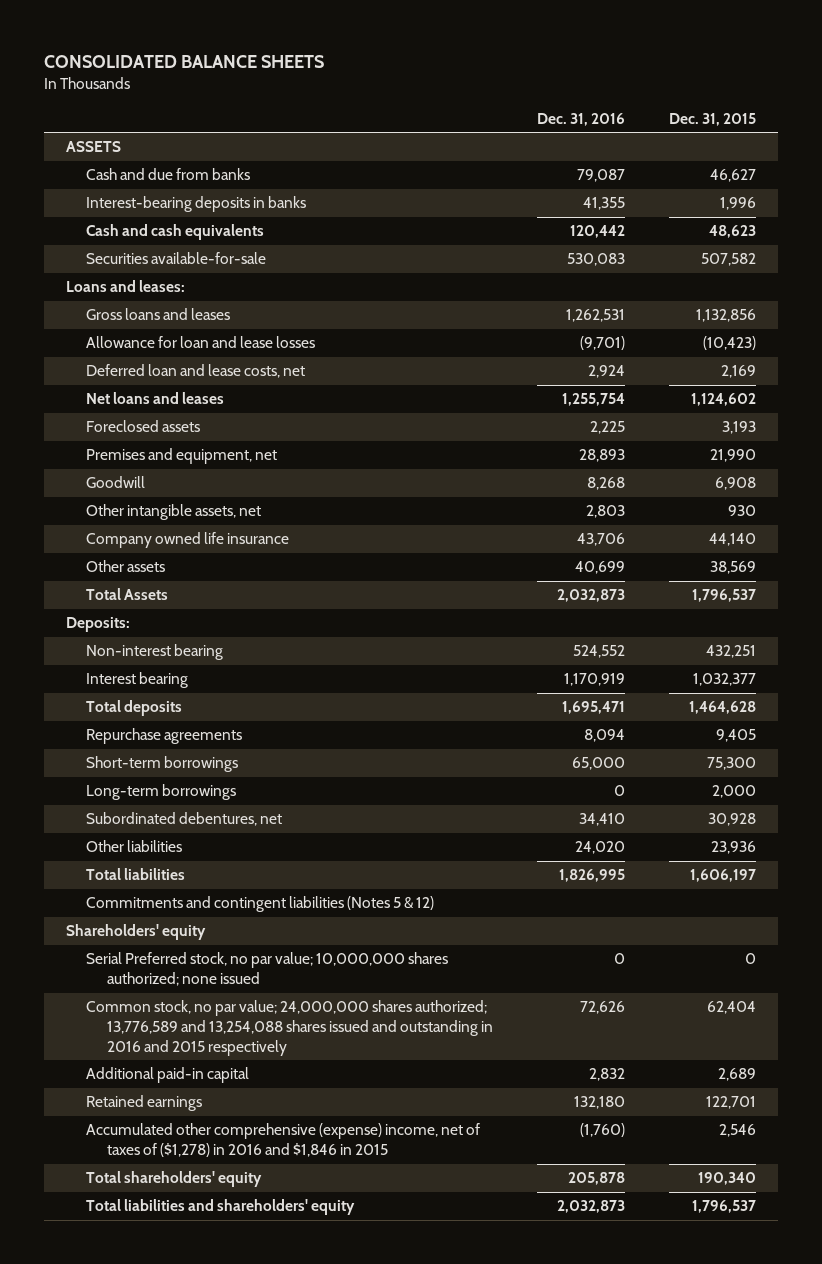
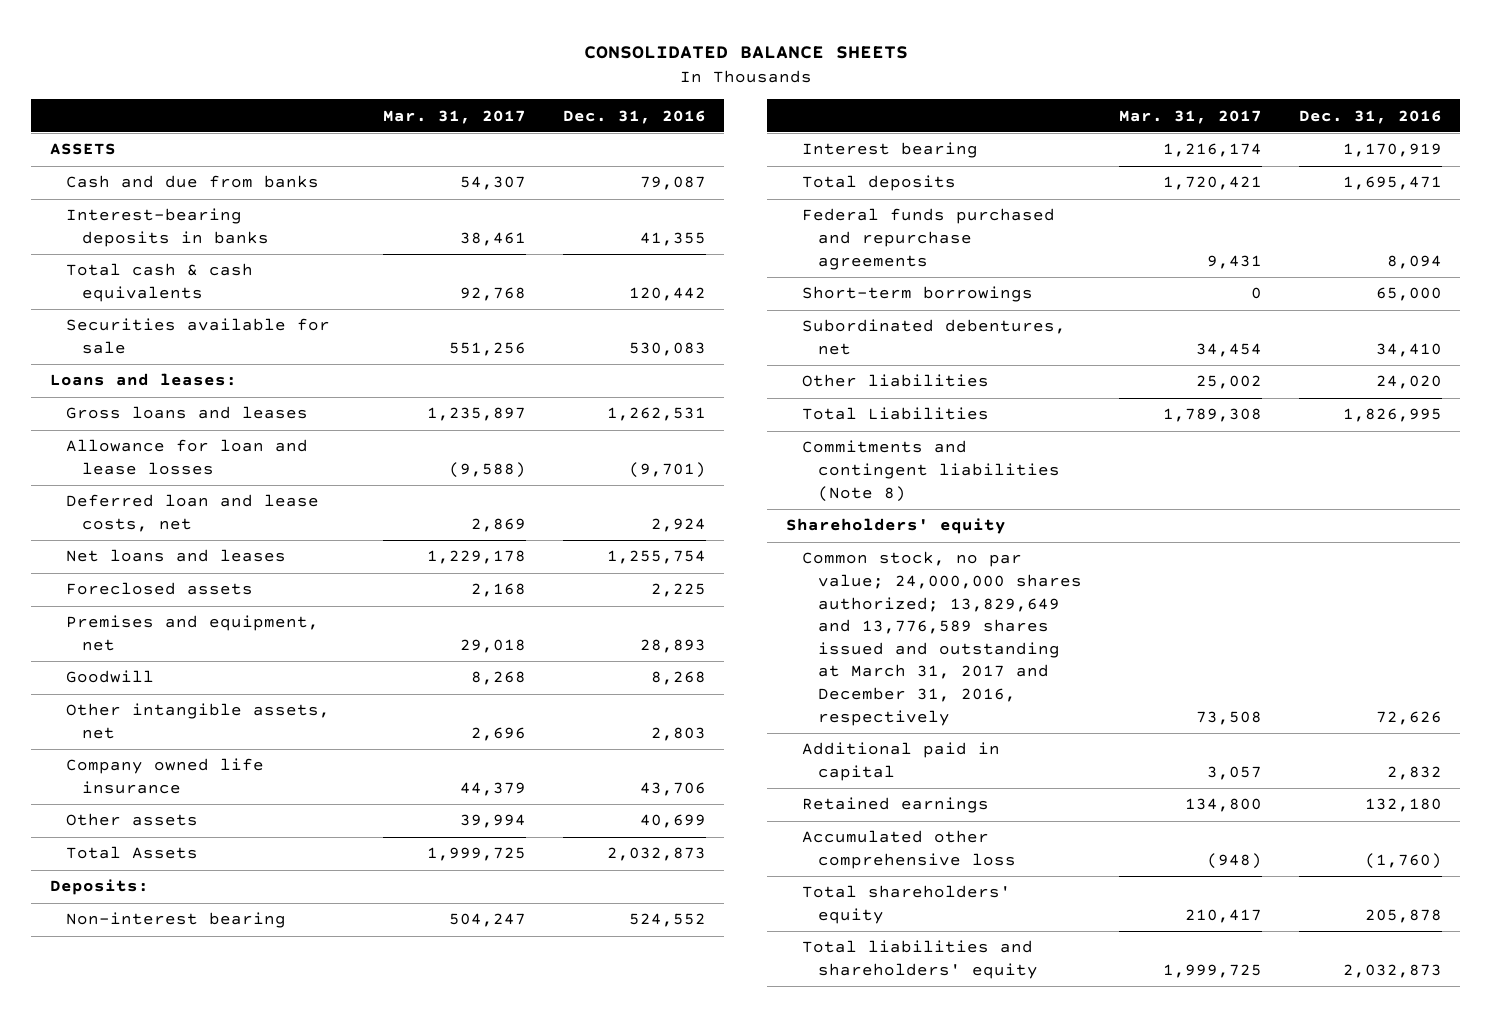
- | Dec. 31, 2016 | Dec. 31, 2015
+ | Mar. 31, 2017 | Dec. 31, 2016
- Cash and cash equivalents | 120,442 | 48,623
- Securities available-for-sale | 530,083 | 507,582
+ Total cash & cash equivalents | 92,768 | 120,442
+ Securities available for sale | 551,256 | 530,083
- Repurchase agreements | 8,094 | 9,405
+ Federal funds purchased and repurchase agreements | 9,431 | 8,094
- Long-term borrowings | 0 | 2,000
- Total liabilities | 1,826,995 | 1,606,197
- Commitments and contingent liabilities (Notes 5 & 12)
+ Total Liabilities | 1,789,308 | 1,826,995
+ Commitments and contingent liabilities (Note 8)
- Serial Preferred stock, no par value; 10,000,000 shares authorized; none issued | 0 | 0
- Common stock, no par value; 24,000,000 shares authorized; 13,776,589 and 13,254,088 shares issued and outstanding in 2016 and 2015 respectively | 72,626 | 62,404
- Additional paid-in capital | 2,832 | 2,689
+ Common stock, no par value; 24,000,000 shares authorized; 13,829,649 and 13,776,589 shares issued and outstanding at March 31, 2017 and December 31, 2016, respectively | 73,508 | 72,626
+ Additional paid in capital | 3,057 | 2,832
- Accumulated other comprehensive (expense) income, net of taxes of ($1,278) in 2016 and $1,846 in 2015 | (1,760) | 2,546
+ Accumulated other comprehensive loss | (948) | (1,760)

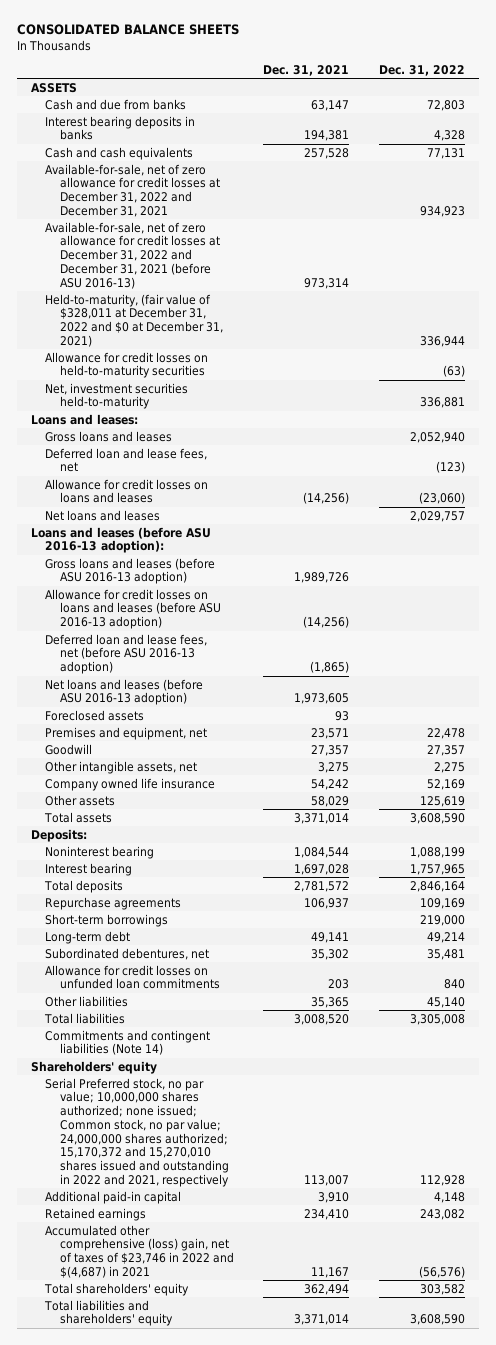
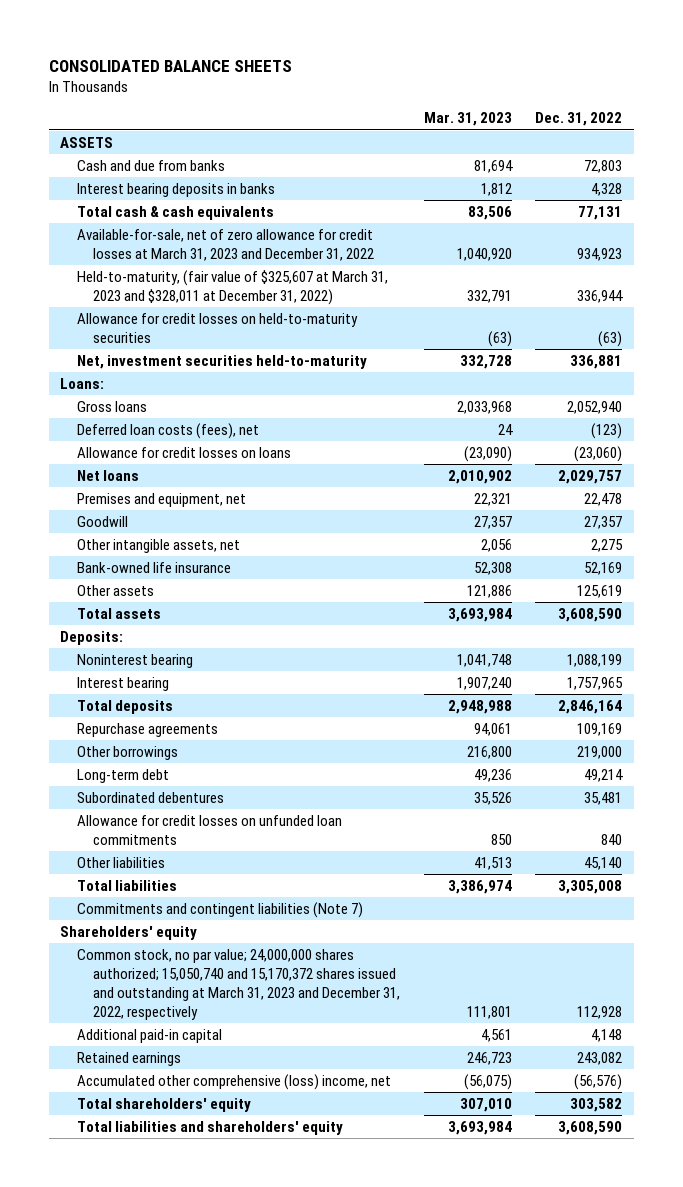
- | Dec. 31, 2021 | Dec. 31, 2022
+ | Mar. 31, 2023 | Dec. 31, 2022
- Cash and cash equivalents | 257,528 | 77,131
- Available-for-sale, net of zero allowance for credit losses at December 31, 2022 and December 31, 2021 | | 934,923
- Available-for-sale, net of zero allowance for credit losses at December 31, 2022 and December 31, 2021 (before ASU 2016-13) | 973,314 |
- Held-to-maturity, (fair value of $328,011 at December 31, 2022 and $0 at December 31, 2021) | | 336,944
+ Total cash & cash equivalents | 83,506 | 77,131
+ Available-for-sale, net of zero allowance for credit losses at March 31, 2023 and December 31, 2022 | 1,040,920 | 934,923
+ Held-to-maturity, (fair value of $325,607 at March 31, 2023 and $328,011 at December 31, 2022) | 332,791 | 336,944
- Loans and leases:
- Gross loans and leases | | 2,052,940
- Deferred loan and lease fees, net | | (123)
- Allowance for credit losses on loans and leases | (14,256) | (23,060)
- Net loans and leases | | 2,029,757
- Loans and leases (before ASU 2016-13 adoption):
- Gross loans and leases (before ASU 2016-13 adoption) | 1,989,726 |
- Allowance for credit losses on loans and leases (before ASU 2016-13 adoption) | (14,256) |
- Deferred loan and lease fees, net (before ASU 2016-13 adoption) | (1,865) |
- Net loans and leases (before ASU 2016-13 adoption) | 1,973,605 |
- Foreclosed assets | 93 |
+ Loans:
+ Gross loans | 2,033,968 | 2,052,940
+ Deferred loan costs (fees), net | 24 | (123)
+ Allowance for credit losses on loans | (23,090) | (23,060)
+ Net loans | 2,010,902 | 2,029,757
- Company owned life insurance | 54,242 | 52,169
+ Bank-owned life insurance | 52,308 | 52,169
- Short-term borrowings | | 219,000
+ Other borrowings | 216,800 | 219,000
- Subordinated debentures, net | 35,302 | 35,481
+ Subordinated debentures | 35,526 | 35,481
- Commitments and contingent liabilities (Note 14)
+ Commitments and contingent liabilities (Note 7)
- Serial Preferred stock, no par value; 10,000,000 shares authorized; none issued; Common stock, no par value; 24,000,000 shares authorized; 15,170,372 and 15,270,010 shares issued and outstanding in 2022 and 2021, respectively | 113,007 | 112,928
+ Common stock, no par value; 24,000,000 shares authorized; 15,050,740 and 15,170,372 shares issued and outstanding at March 31, 2023 and December 31, 2022, respectively | 111,801 | 112,928
- Accumulated other comprehensive (loss) gain, net of taxes of $23,746 in 2022 and $(4,687) in 2021 | 11,167 | (56,576)
+ Accumulated other comprehensive (loss) income, net | (56,075) | (56,576)

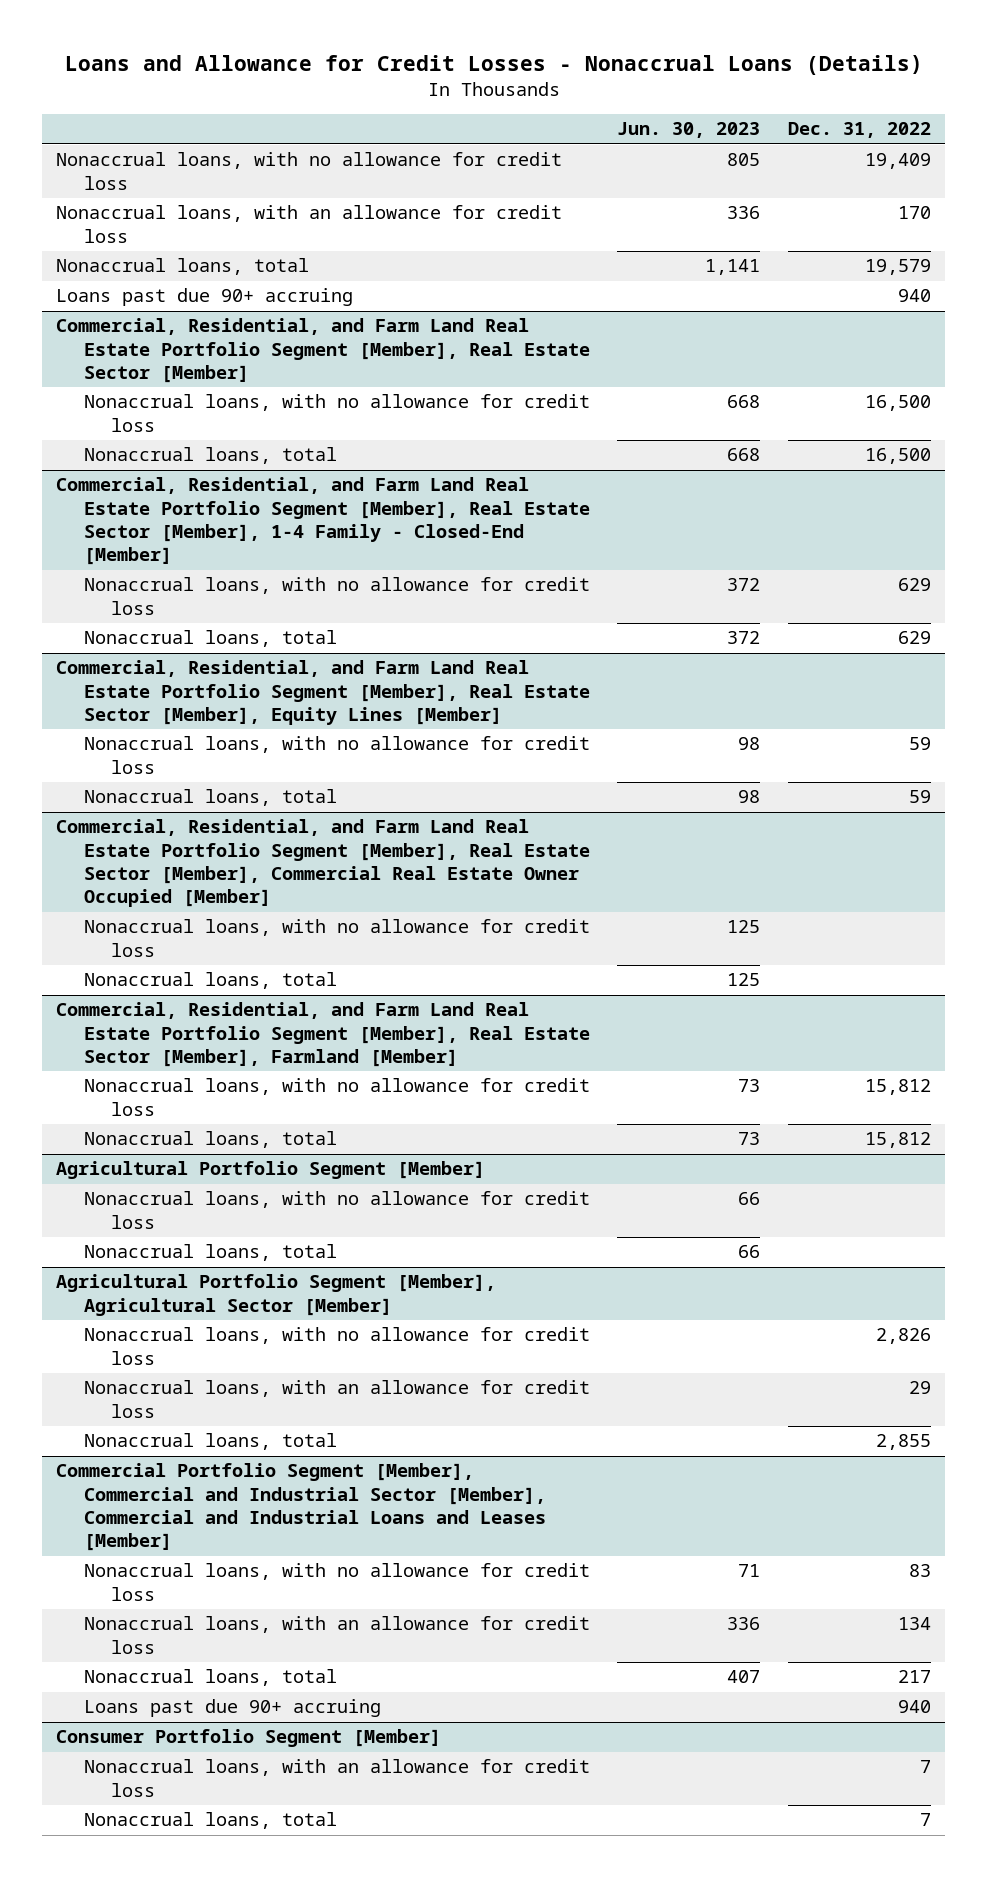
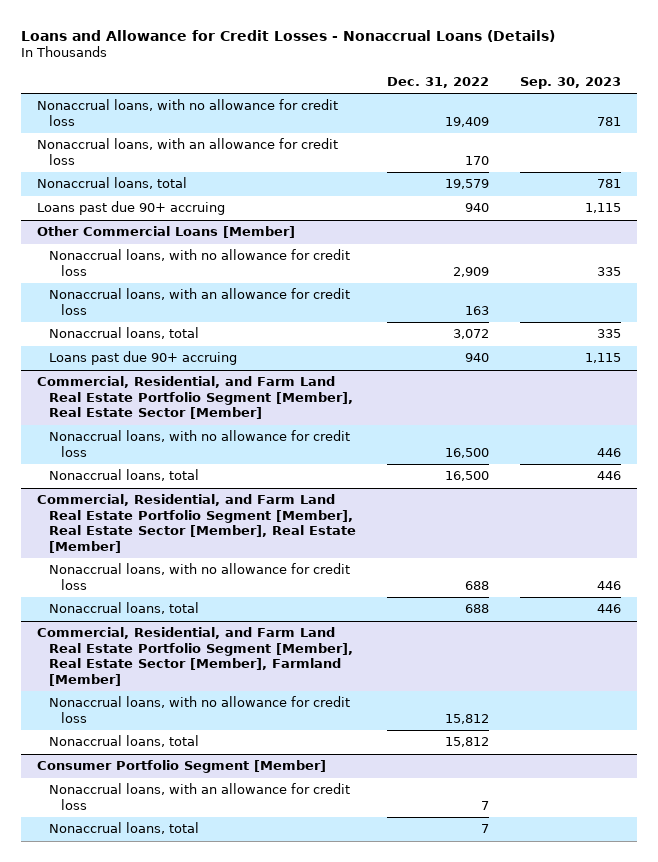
- | Jun. 30, 2023 | Dec. 31, 2022
+ | Dec. 31, 2022 | Sep. 30, 2023
+ Other Commercial Loans [Member]
+ Nonaccrual loans, with no allowance for credit loss | 2,909 | 335
+ Nonaccrual loans, with an allowance for credit loss | 163 |
+ Nonaccrual loans, total | 3,072 | 335
+ Loans past due 90+ accruing | 940 | 1,115
- Commercial, Residential, and Farm Land Real Estate Portfolio Segment [Member], Real Estate Sector [Member], 1-4 Family - Closed-End [Member]
- Nonaccrual loans, with no allowance for credit loss | 372 | 629
- Nonaccrual loans, total | 372 | 629
- Commercial, Residential, and Farm Land Real Estate Portfolio Segment [Member], Real Estate Sector [Member], Equity Lines [Member]
- Nonaccrual loans, with no allowance for credit loss | 98 | 59
- Nonaccrual loans, total | 98 | 59
- Commercial, Residential, and Farm Land Real Estate Portfolio Segment [Member], Real Estate Sector [Member], Commercial Real Estate Owner Occupied [Member]
- Nonaccrual loans, with no allowance for credit loss | 125 |
- Nonaccrual loans, total | 125 |
+ Commercial, Residential, and Farm Land Real Estate Portfolio Segment [Member], Real Estate Sector [Member], Real Estate [Member]
+ Nonaccrual loans, with no allowance for credit loss | 688 | 446
+ Nonaccrual loans, total | 688 | 446
- Agricultural Portfolio Segment [Member]
- Nonaccrual loans, with no allowance for credit loss | 66 |
- Nonaccrual loans, total | 66 |
- Agricultural Portfolio Segment [Member], Agricultural Sector [Member]
- Nonaccrual loans, with no allowance for credit loss | | 2,826
- Nonaccrual loans, with an allowance for credit loss | | 29
- Nonaccrual loans, total | | 2,855
- Commercial Portfolio Segment [Member], Commercial and Industrial Sector [Member], Commercial and Industrial Loans and Leases [Member]
- Nonaccrual loans, with no allowance for credit loss | 71 | 83
- Nonaccrual loans, with an allowance for credit loss | 336 | 134
- Nonaccrual loans, total | 407 | 217
- Loans past due 90+ accruing | | 940

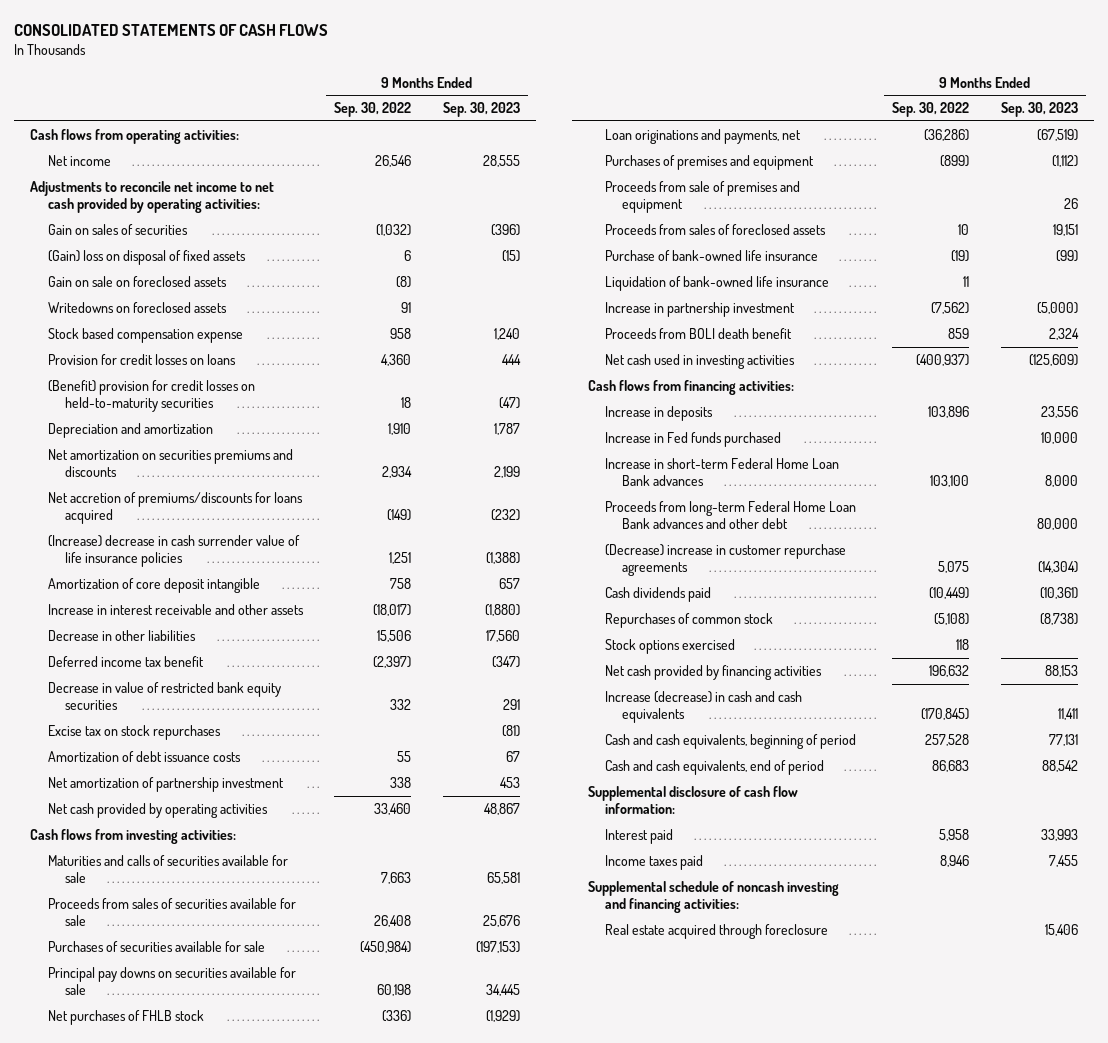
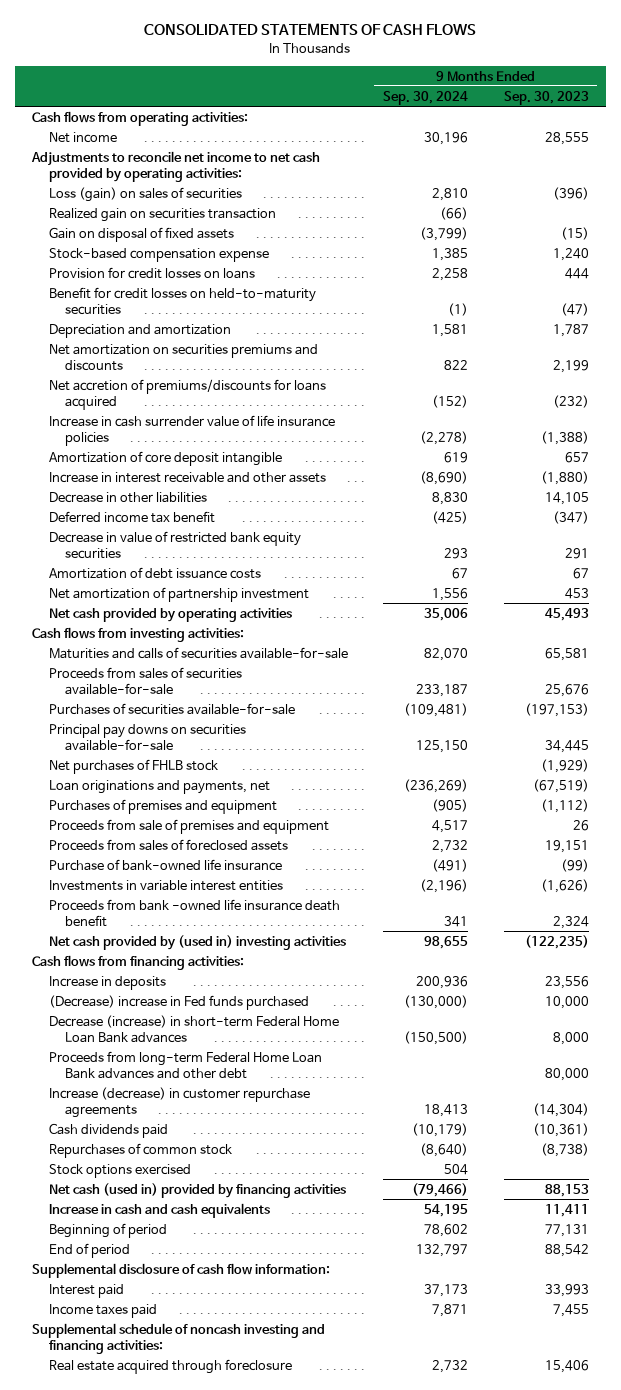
- | 9 Months Ended Sep. 30, 2022 | 9 Months Ended Sep. 30, 2023
+ | 9 Months Ended Sep. 30, 2024 | 9 Months Ended Sep. 30, 2023
- Gain on sales of securities | (1,032) | (396)
- (Gain) loss on disposal of fixed assets | 6 | (15)
- Gain on sale on foreclosed assets | (8) |
- Writedowns on foreclosed assets | 91 |
- Stock based compensation expense | 958 | 1,240
+ Loss (gain) on sales of securities | 2,810 | (396)
+ Realized gain on securities transaction | (66) |
+ Gain on disposal of fixed assets | (3,799) | (15)
+ Stock-based compensation expense | 1,385 | 1,240
- (Benefit) provision for credit losses on held-to-maturity securities | 18 | (47)
+ Benefit for credit losses on held-to-maturity securities | (1) | (47)
- (Increase) decrease in cash surrender value of life insurance policies | 1,251 | (1,388)
+ Increase in cash surrender value of life insurance policies | (2,278) | (1,388)
- Decrease in other liabilities | 15,506 | 17,560
+ Decrease in other liabilities | 8,830 | 14,105
- Excise tax on stock repurchases | | (81)
- Net cash provided by operating activities | 33,460 | 48,867
+ Net cash provided by operating activities | 35,006 | 45,493
- Maturities and calls of securities available for sale | 7,663 | 65,581
- Proceeds from sales of securities available for sale | 26,408 | 25,676
- Purchases of securities available for sale | (450,984) | (197,153)
- Principal pay downs on securities available for sale | 60,198 | 34,445
+ Maturities and calls of securities available-for-sale | 82,070 | 65,581
+ Proceeds from sales of securities available-for-sale | 233,187 | 25,676
+ Purchases of securities available-for-sale | (109,481) | (197,153)
+ Principal pay downs on securities available-for-sale | 125,150 | 34,445
- Liquidation of bank-owned life insurance | 11 |
- Increase in partnership investment | (7,562) | (5,000)
- Proceeds from BOLI death benefit | 859 | 2,324
- Net cash used in investing activities | (400,937) | (125,609)
+ Investments in variable interest entities | (2,196) | (1,626)
+ Proceeds from bank -owned life insurance death benefit | 341 | 2,324
+ Net cash provided by (used in) investing activities | 98,655 | (122,235)
- Increase in Fed funds purchased | | 10,000
- Increase in short-term Federal Home Loan Bank advances | 103,100 | 8,000
+ (Decrease) increase in Fed funds purchased | (130,000) | 10,000
+ Decrease (increase) in short-term Federal Home Loan Bank advances | (150,500) | 8,000
- (Decrease) increase in customer repurchase agreements | 5,075 | (14,304)
+ Increase (decrease) in customer repurchase agreements | 18,413 | (14,304)
- Net cash provided by financing activities | 196,632 | 88,153
- Increase (decrease) in cash and cash equivalents | (170,845) | 11,411
- Cash and cash equivalents, beginning of period | 257,528 | 77,131
- Cash and cash equivalents, end of period | 86,683 | 88,542
+ Net cash (used in) provided by financing activities | (79,466) | 88,153
+ Increase in cash and cash equivalents | 54,195 | 11,411
+ Beginning of period | 78,602 | 77,131
+ End of period | 132,797 | 88,542

